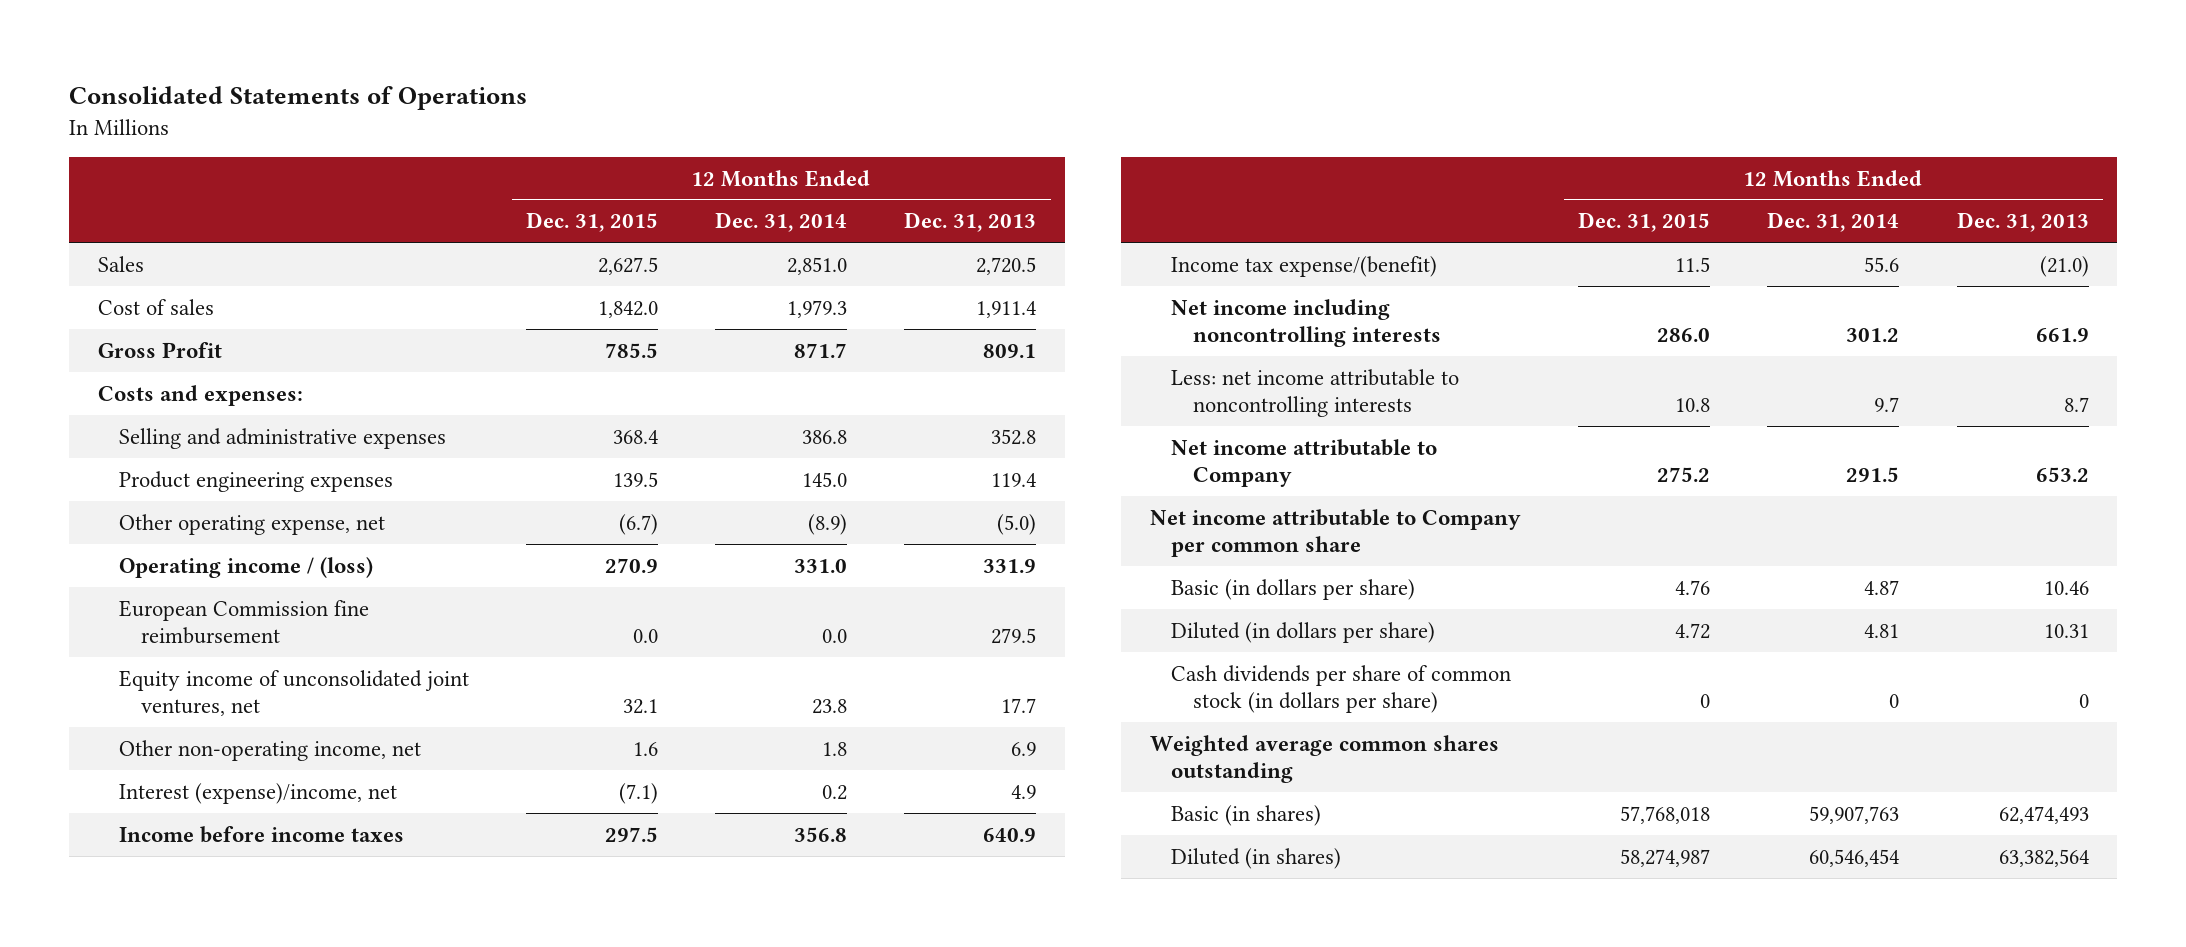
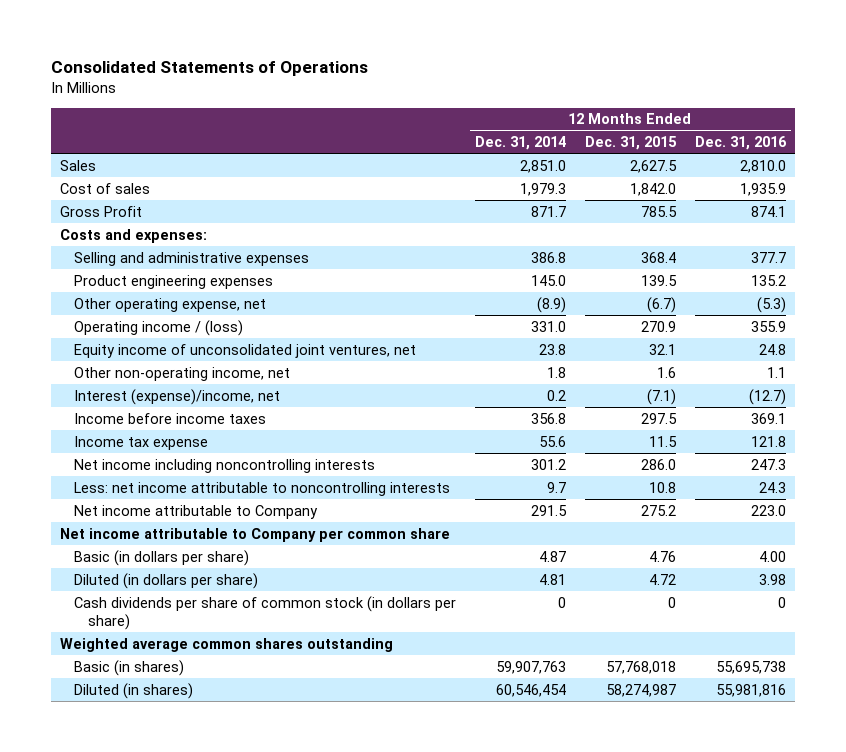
- | 12 Months Ended Dec. 31, 2015 | 12 Months Ended Dec. 31, 2014 | 12 Months Ended Dec. 31, 2013
+ | 12 Months Ended Dec. 31, 2014 | 12 Months Ended Dec. 31, 2015 | 12 Months Ended Dec. 31, 2016
- European Commission fine reimbursement | 0.0 | 0.0 | 279.5
- Income tax expense/(benefit) | 11.5 | 55.6 | (21.0)
+ Income tax expense | 55.6 | 11.5 | 121.8

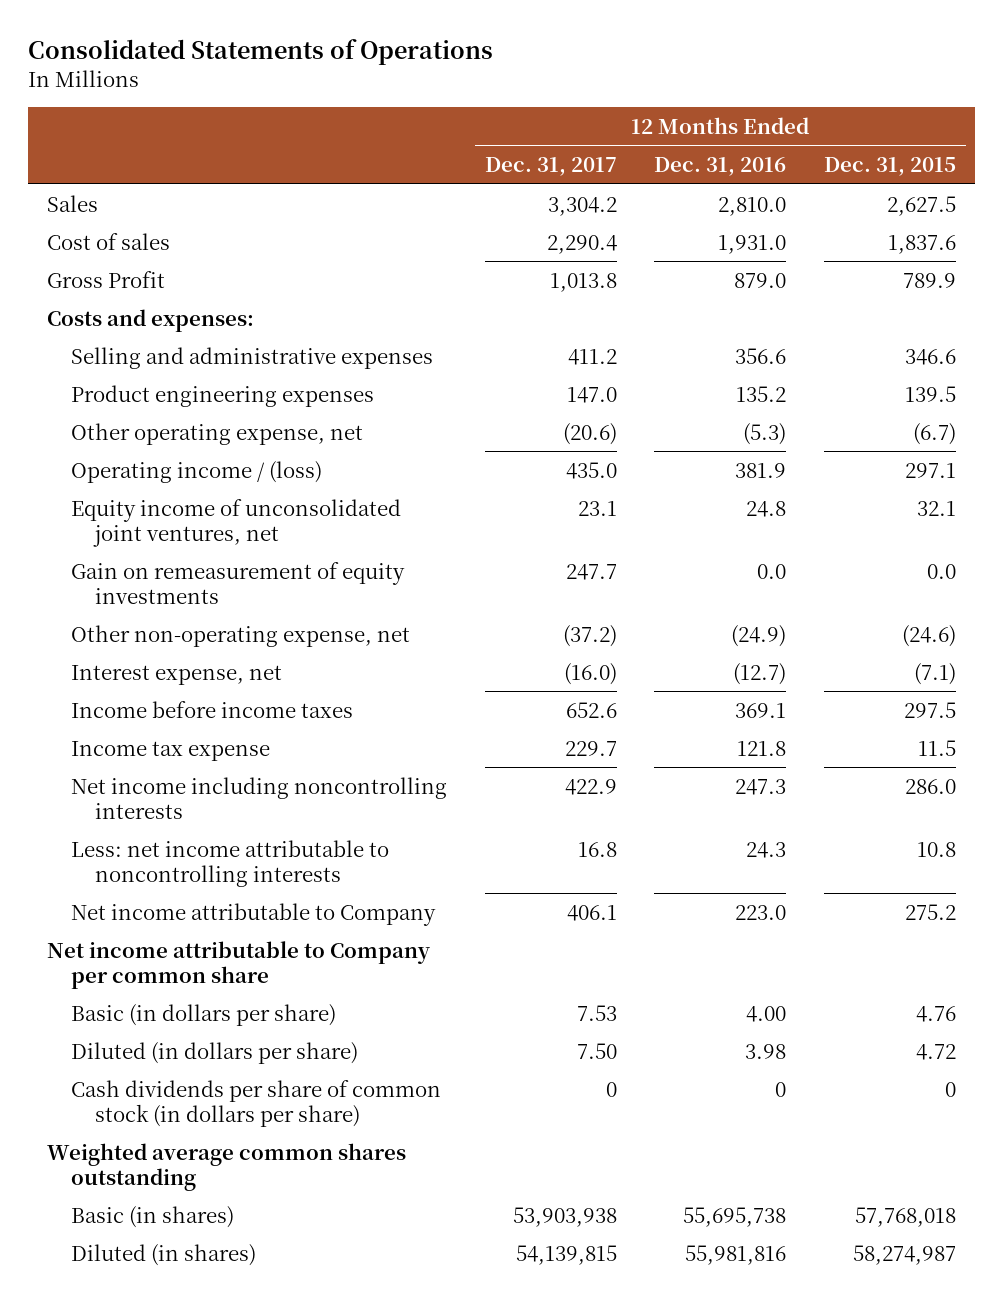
- | 12 Months Ended Dec. 31, 2014 | 12 Months Ended Dec. 31, 2015 | 12 Months Ended Dec. 31, 2016
+ | 12 Months Ended Dec. 31, 2017 | 12 Months Ended Dec. 31, 2016 | 12 Months Ended Dec. 31, 2015
- Cost of sales | 1,979.3 | 1,842.0 | 1,935.9
- Gross Profit | 871.7 | 785.5 | 874.1
+ Cost of sales | 2,290.4 | 1,931.0 | 1,837.6
+ Gross Profit | 1,013.8 | 879.0 | 789.9
- Selling and administrative expenses | 386.8 | 368.4 | 377.7
+ Selling and administrative expenses | 411.2 | 356.6 | 346.6
- Operating income / (loss) | 331.0 | 270.9 | 355.9
+ Operating income / (loss) | 435.0 | 381.9 | 297.1
- Other non-operating income, net | 1.8 | 1.6 | 1.1
- Interest (expense)/income, net | 0.2 | (7.1) | (12.7)
+ Gain on remeasurement of equity investments | 247.7 | 0.0 | 0.0
+ Other non-operating expense, net | (37.2) | (24.9) | (24.6)
+ Interest expense, net | (16.0) | (12.7) | (7.1)

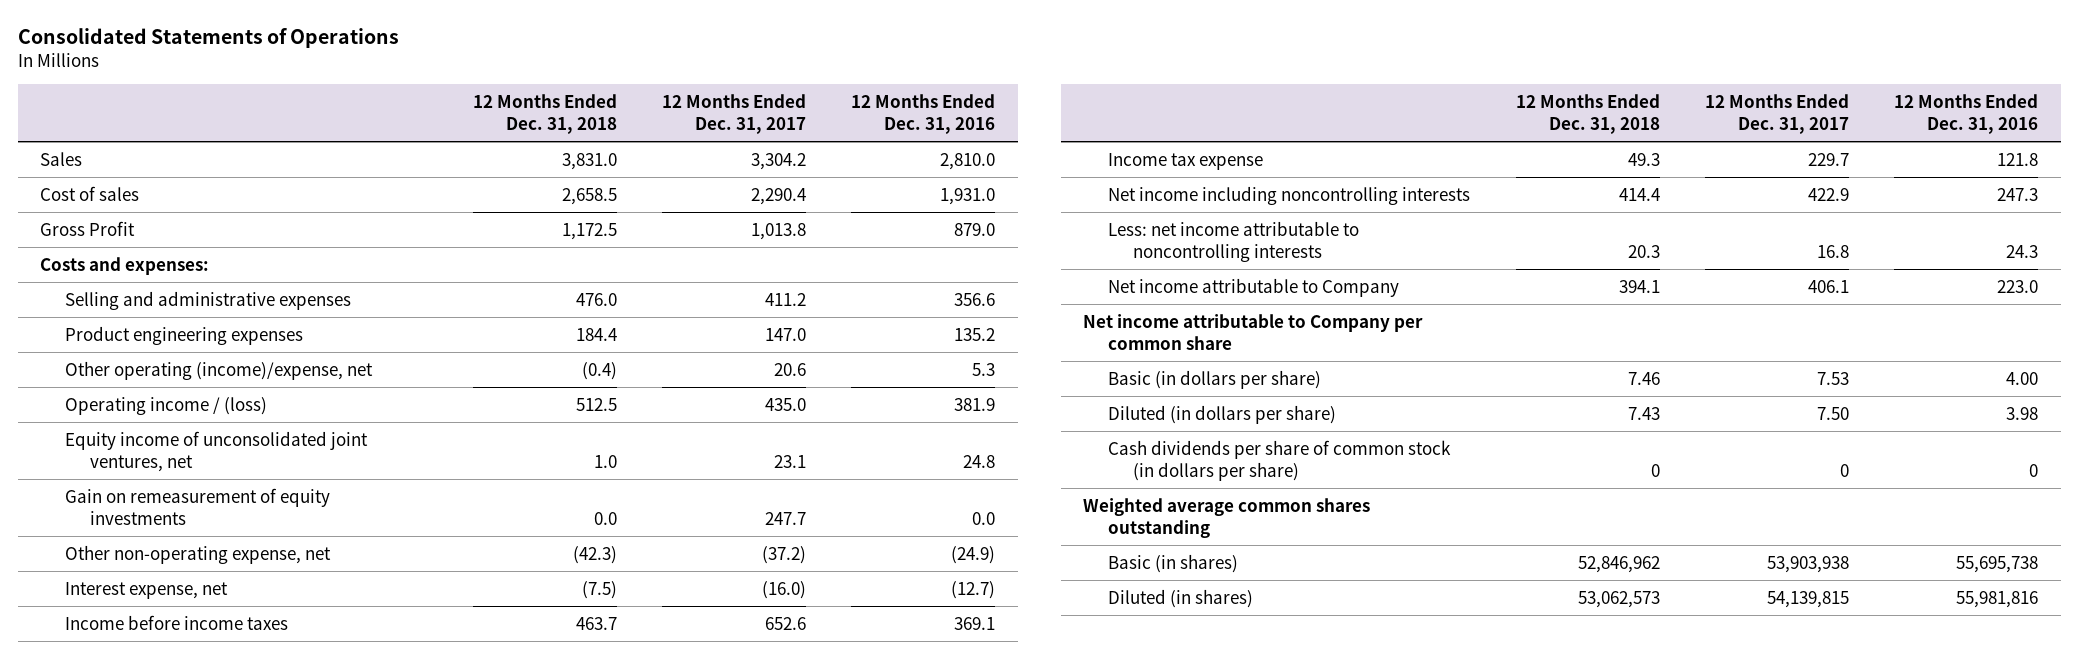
- | 12 Months Ended Dec. 31, 2017 | 12 Months Ended Dec. 31, 2016 | 12 Months Ended Dec. 31, 2015
+ | 12 Months Ended Dec. 31, 2018 | 12 Months Ended Dec. 31, 2017 | 12 Months Ended Dec. 31, 2016
- Other operating expense, net | (20.6) | (5.3) | (6.7)
+ Other operating (income)/expense, net | (0.4) | 20.6 | 5.3

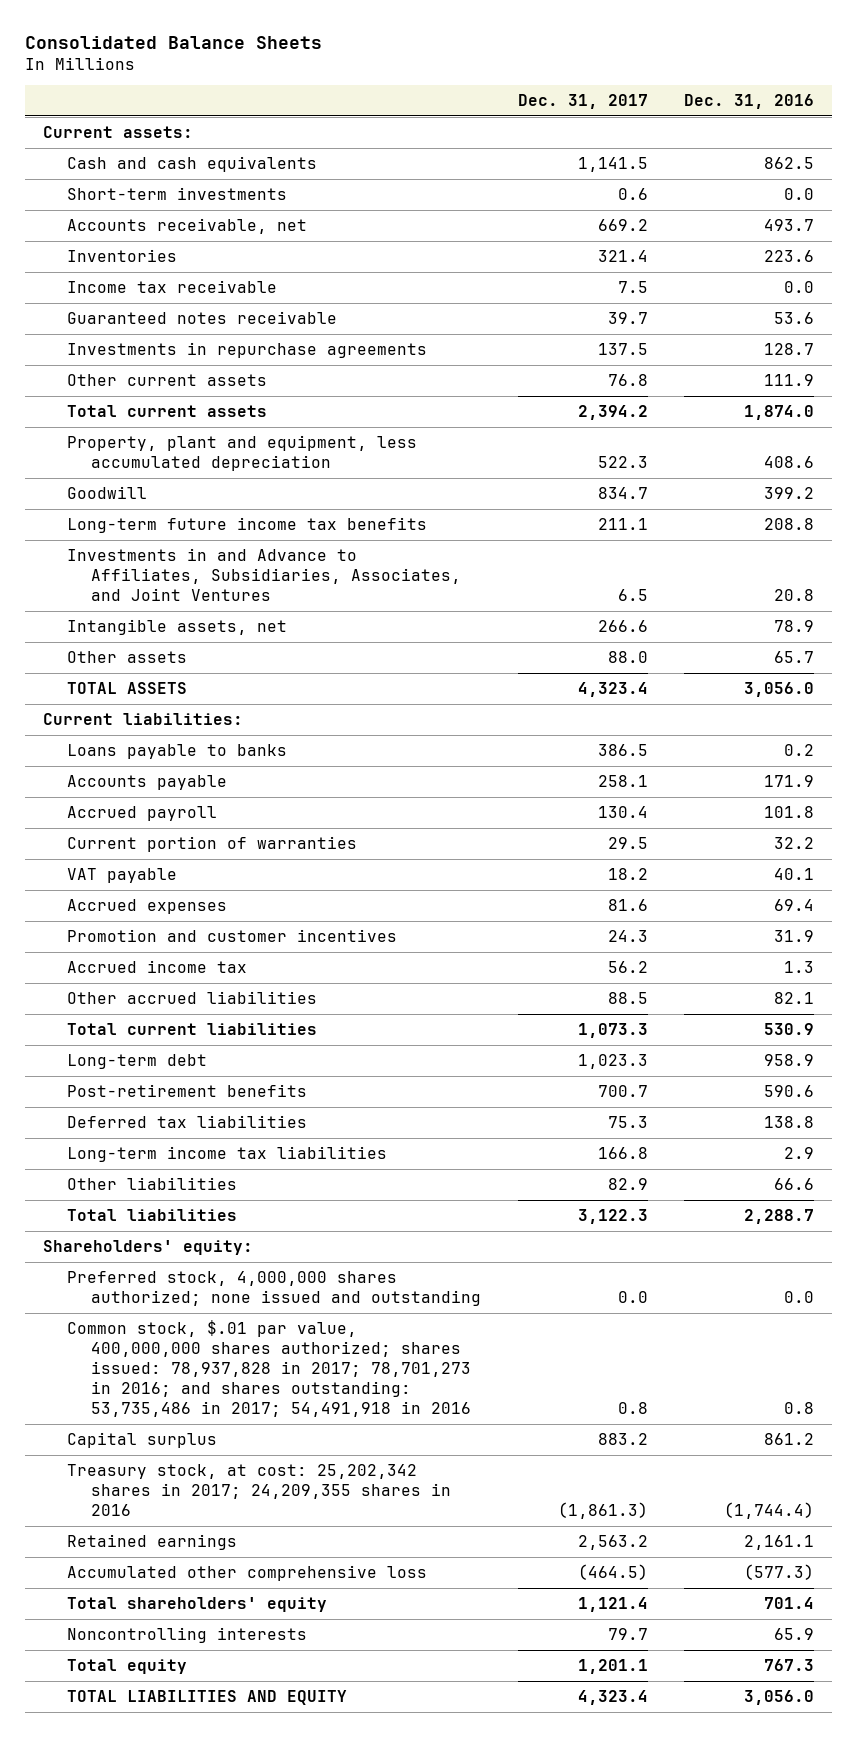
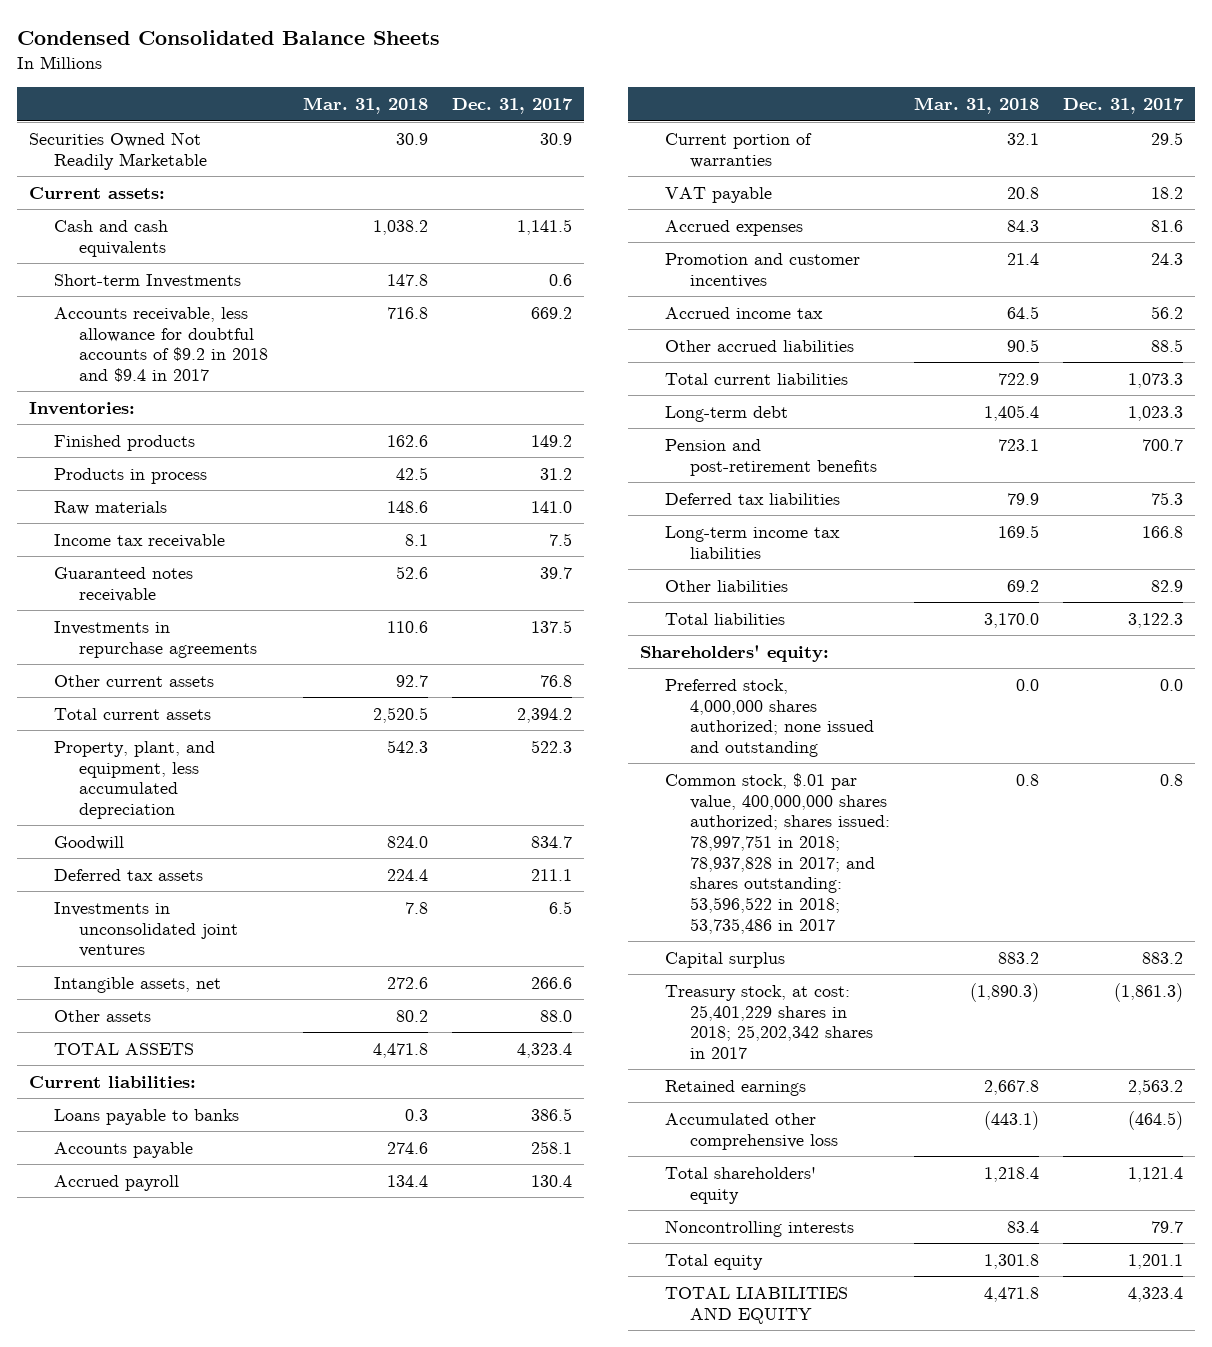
- Consolidated Balance Sheets
+ Condensed Consolidated Balance Sheets
- | Dec. 31, 2017 | Dec. 31, 2016
+ | Mar. 31, 2018 | Dec. 31, 2017
+ Securities Owned Not Readily Marketable | 30.9 | 30.9
- Short-term investments | 0.6 | 0.0
- Accounts receivable, net | 669.2 | 493.7
- Inventories | 321.4 | 223.6
+ Short-term Investments | 147.8 | 0.6
+ Accounts receivable, less allowance for doubtful accounts of $9.2 in 2018 and $9.4 in 2017 | 716.8 | 669.2
+ Inventories:
+ Finished products | 162.6 | 149.2
+ Products in process | 42.5 | 31.2
+ Raw materials | 148.6 | 141.0
- Property, plant and equipment, less accumulated depreciation | 522.3 | 408.6
+ Property, plant, and equipment, less accumulated depreciation | 542.3 | 522.3
- Long-term future income tax benefits | 211.1 | 208.8
- Investments in and Advance to Affiliates, Subsidiaries, Associates, and Joint Ventures | 6.5 | 20.8
+ Deferred tax assets | 224.4 | 211.1
+ Investments in unconsolidated joint ventures | 7.8 | 6.5
- Post-retirement benefits | 700.7 | 590.6
+ Pension and post-retirement benefits | 723.1 | 700.7
- Common stock, $.01 par value, 400,000,000 shares authorized; shares issued: 78,937,828 in 2017; 78,701,273 in 2016; and shares outstanding: 53,735,486 in 2017; 54,491,918 in 2016 | 0.8 | 0.8
+ Common stock, $.01 par value, 400,000,000 shares authorized; shares issued: 78,997,751 in 2018; 78,937,828 in 2017; and shares outstanding: 53,596,522 in 2018; 53,735,486 in 2017 | 0.8 | 0.8
- Treasury stock, at cost: 25,202,342 shares in 2017; 24,209,355 shares in 2016 | (1,861.3) | (1,744.4)
+ Treasury stock, at cost: 25,401,229 shares in 2018; 25,202,342 shares in 2017 | (1,890.3) | (1,861.3)

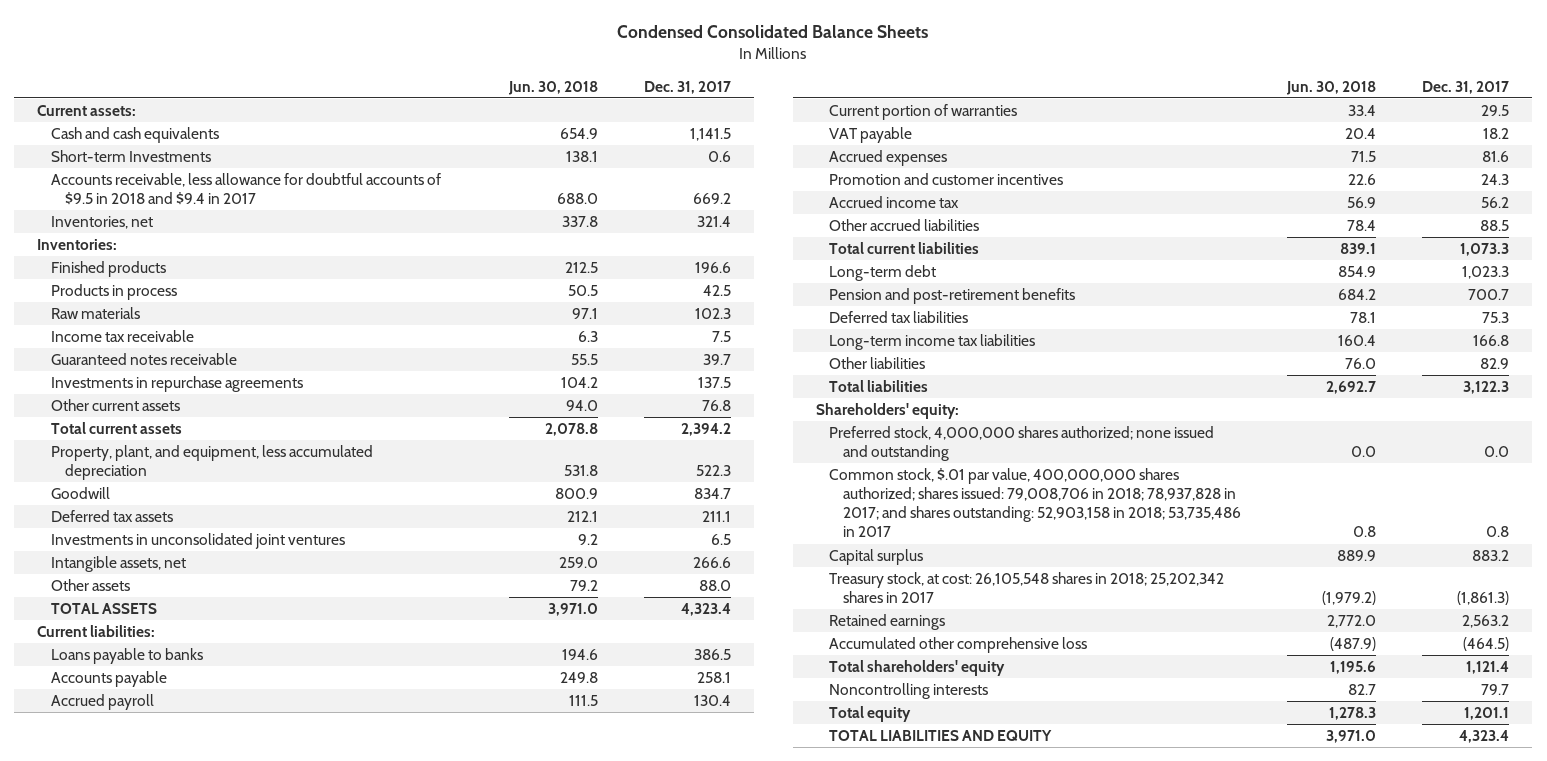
- | Mar. 31, 2018 | Dec. 31, 2017
+ | Jun. 30, 2018 | Dec. 31, 2017
- Securities Owned Not Readily Marketable | 30.9 | 30.9
- Accounts receivable, less allowance for doubtful accounts of $9.2 in 2018 and $9.4 in 2017 | 716.8 | 669.2
+ Accounts receivable, less allowance for doubtful accounts of $9.5 in 2018 and $9.4 in 2017 | 688.0 | 669.2
+ Inventories, net | 337.8 | 321.4
- Finished products | 162.6 | 149.2
- Products in process | 42.5 | 31.2
- Raw materials | 148.6 | 141.0
+ Finished products | 212.5 | 196.6
+ Products in process | 50.5 | 42.5
+ Raw materials | 97.1 | 102.3
- Common stock, $.01 par value, 400,000,000 shares authorized; shares issued: 78,997,751 in 2018; 78,937,828 in 2017; and shares outstanding: 53,596,522 in 2018; 53,735,486 in 2017 | 0.8 | 0.8
+ Common stock, $.01 par value, 400,000,000 shares authorized; shares issued: 79,008,706 in 2018; 78,937,828 in 2017; and shares outstanding: 52,903,158 in 2018; 53,735,486 in 2017 | 0.8 | 0.8
- Treasury stock, at cost: 25,401,229 shares in 2018; 25,202,342 shares in 2017 | (1,890.3) | (1,861.3)
+ Treasury stock, at cost: 26,105,548 shares in 2018; 25,202,342 shares in 2017 | (1,979.2) | (1,861.3)

